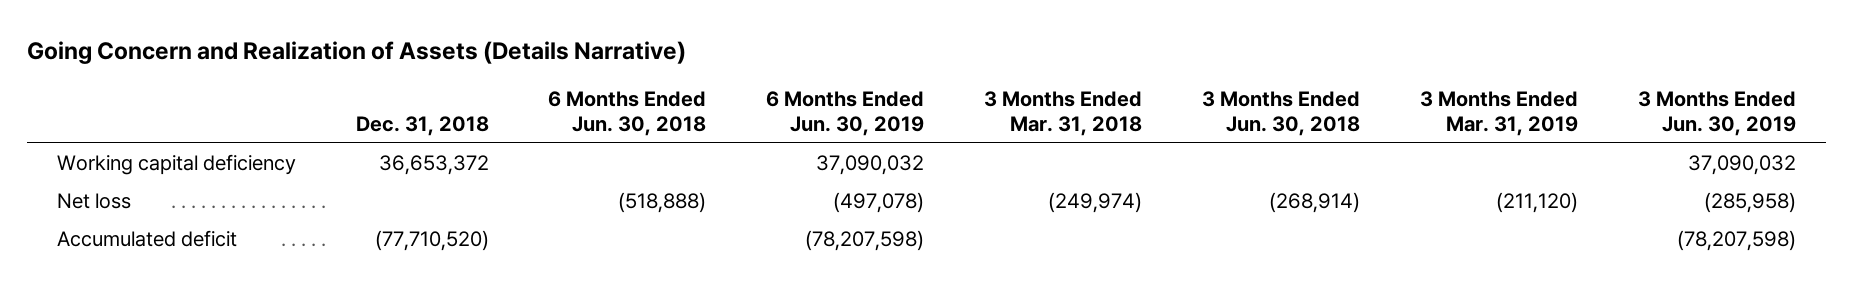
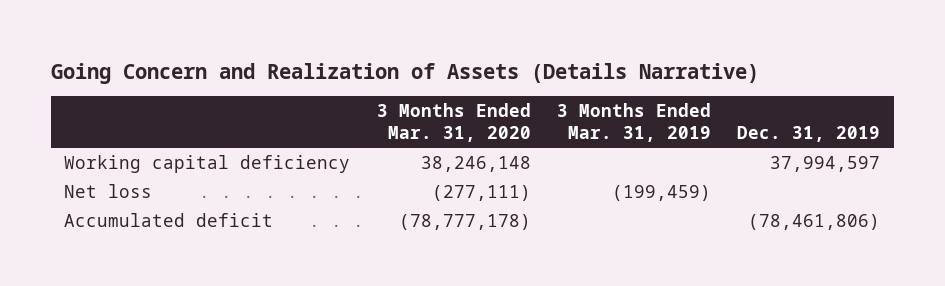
- | Dec. 31, 2018 | 6 Months Ended Jun. 30, 2018 | 6 Months Ended Jun. 30, 2019 | 3 Months Ended Mar. 31, 2018 | 3 Months Ended Jun. 30, 2018 | 3 Months Ended Mar. 31, 2019 | 3 Months Ended Jun. 30, 2019
+ | 3 Months Ended Mar. 31, 2020 | 3 Months Ended Mar. 31, 2019 | Dec. 31, 2019
- Net loss | | (518,888) | (497,078) | (249,974) | (268,914) | (211,120) | (285,958)
+ Net loss | (277,111) | (199,459) |

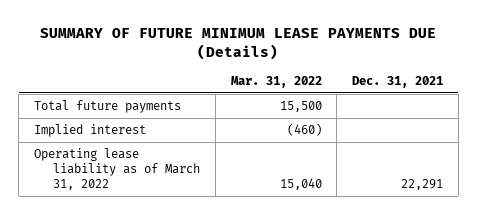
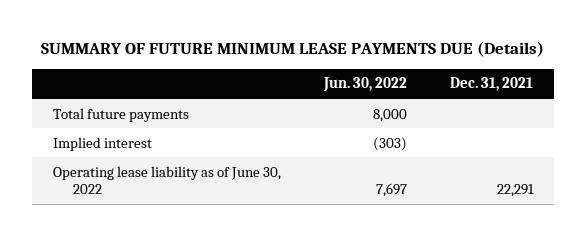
- | Mar. 31, 2022 | Dec. 31, 2021
+ | Jun. 30, 2022 | Dec. 31, 2021
- Operating lease liability as of March 31, 2022 | 15,040 | 22,291
+ Operating lease liability as of June 30, 2022 | 7,697 | 22,291

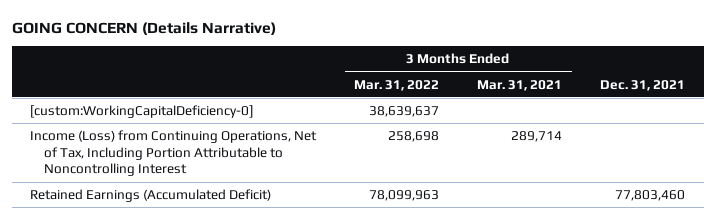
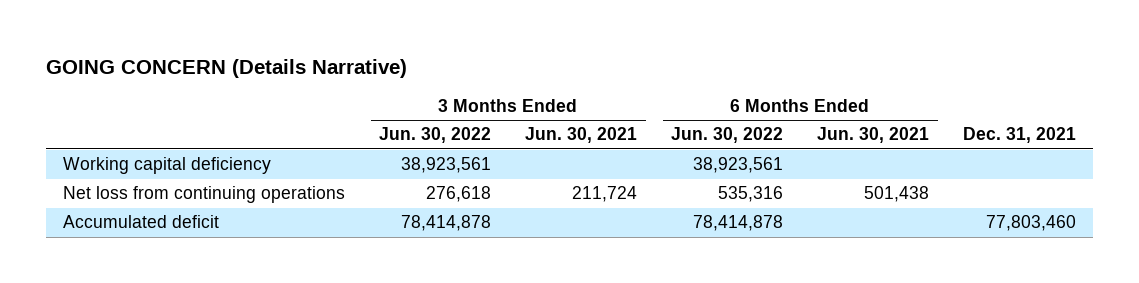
- | 3 Months Ended Mar. 31, 2022 | 3 Months Ended Mar. 31, 2021 | Dec. 31, 2021
+ | 3 Months Ended Jun. 30, 2022 | 3 Months Ended Jun. 30, 2021 | 6 Months Ended Jun. 30, 2022 | 6 Months Ended Jun. 30, 2021 | Dec. 31, 2021
- [custom:WorkingCapitalDeficiency-0] | 38,639,637 | |
- Income (Loss) from Continuing Operations, Net of Tax, Including Portion Attributable to Noncontrolling Interest | 258,698 | 289,714 |
- Retained Earnings (Accumulated Deficit) | 78,099,963 | | 77,803,460
+ Working capital deficiency | 38,923,561 | | 38,923,561 | |
+ Net loss from continuing operations | 276,618 | 211,724 | 535,316 | 501,438 |
+ Accumulated deficit | 78,414,878 | | 78,414,878 | | 77,803,460

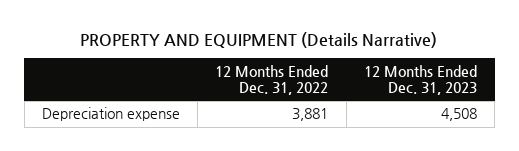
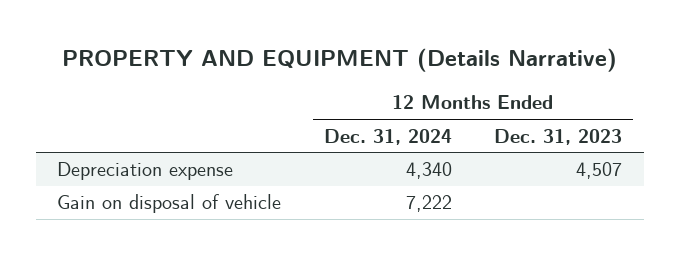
- | 12 Months Ended Dec. 31, 2022 | 12 Months Ended Dec. 31, 2023
+ | 12 Months Ended Dec. 31, 2024 | 12 Months Ended Dec. 31, 2023
- Depreciation expense | 3,881 | 4,508
+ Depreciation expense | 4,340 | 4,507
+ Gain on disposal of vehicle | 7,222 |

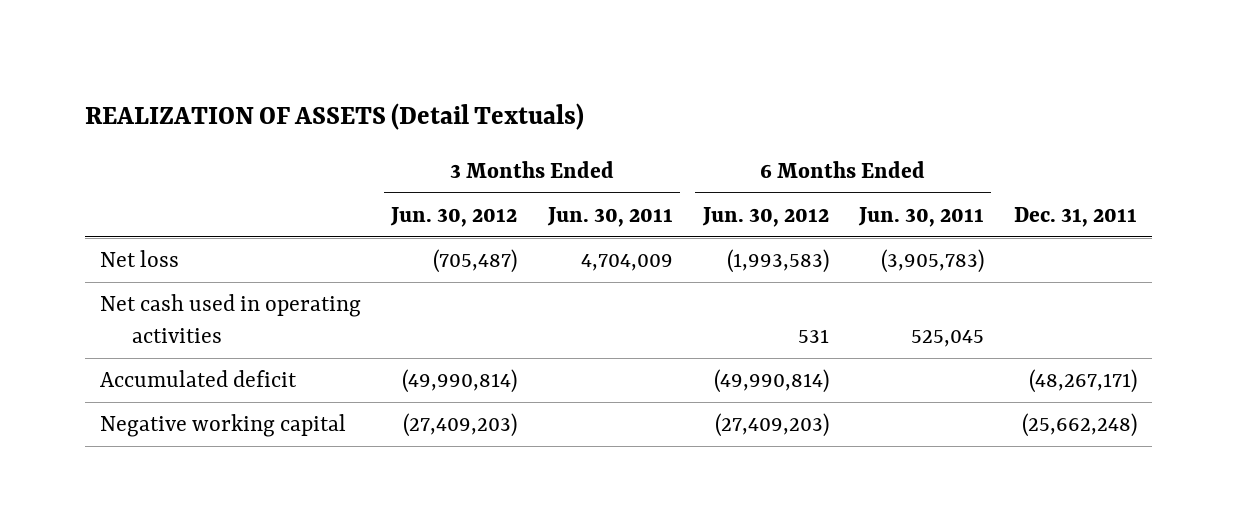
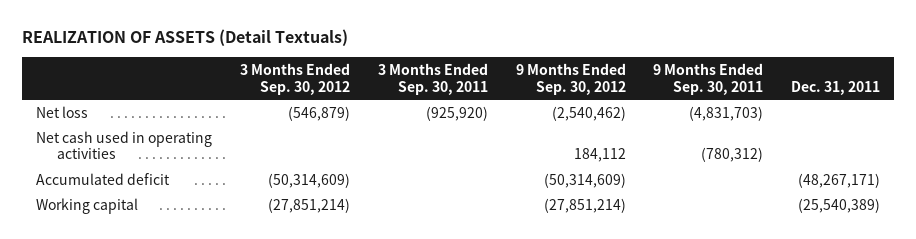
- | 3 Months Ended Jun. 30, 2012 | 3 Months Ended Jun. 30, 2011 | 6 Months Ended Jun. 30, 2012 | 6 Months Ended Jun. 30, 2011 | Dec. 31, 2011
+ | 3 Months Ended Sep. 30, 2012 | 3 Months Ended Sep. 30, 2011 | 9 Months Ended Sep. 30, 2012 | 9 Months Ended Sep. 30, 2011 | Dec. 31, 2011
- Negative working capital | (27,409,203) | | (27,409,203) | | (25,662,248)
+ Working capital | (27,851,214) | | (27,851,214) | | (25,540,389)

